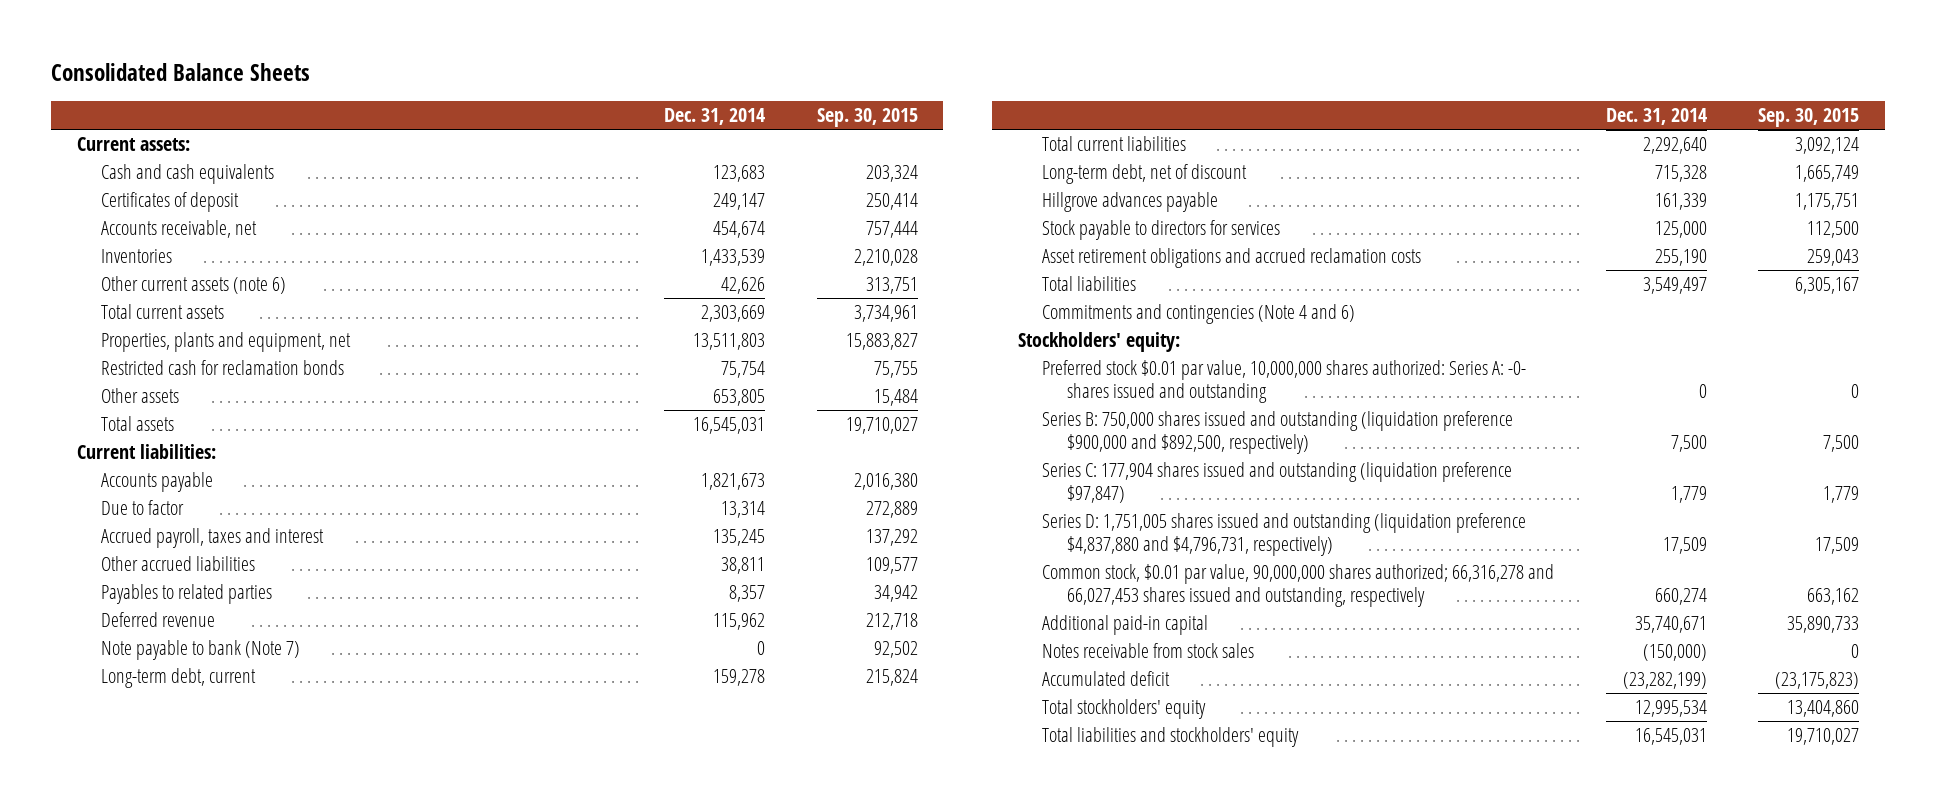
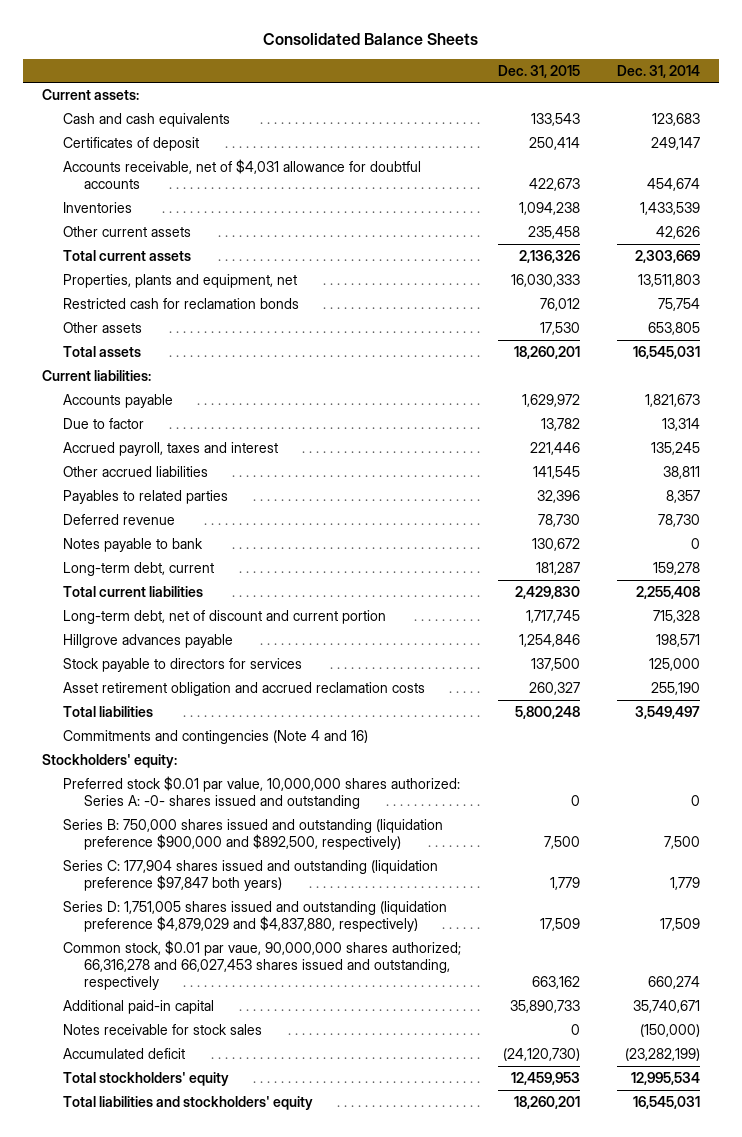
- | Dec. 31, 2014 | Sep. 30, 2015
+ | Dec. 31, 2015 | Dec. 31, 2014
- Accounts receivable, net | 454,674 | 757,444
+ Accounts receivable, net of $4,031 allowance for doubtful accounts | 422,673 | 454,674
- Other current assets (note 6) | 42,626 | 313,751
+ Other current assets | 235,458 | 42,626
- Deferred revenue | 115,962 | 212,718
- Note payable to bank (Note 7) | 0 | 92,502
+ Deferred revenue | 78,730 | 78,730
+ Notes payable to bank | 130,672 | 0
- Total current liabilities | 2,292,640 | 3,092,124
- Long-term debt, net of discount | 715,328 | 1,665,749
- Hillgrove advances payable | 161,339 | 1,175,751
+ Total current liabilities | 2,429,830 | 2,255,408
+ Long-term debt, net of discount and current portion | 1,717,745 | 715,328
+ Hillgrove advances payable | 1,254,846 | 198,571
- Asset retirement obligations and accrued reclamation costs | 255,190 | 259,043
+ Asset retirement obligation and accrued reclamation costs | 260,327 | 255,190
- Commitments and contingencies (Note 4 and 6)
+ Commitments and contingencies (Note 4 and 16)
- Series C: 177,904 shares issued and outstanding (liquidation preference $97,847) | 1,779 | 1,779
- Series D: 1,751,005 shares issued and outstanding (liquidation preference $4,837,880 and $4,796,731, respectively) | 17,509 | 17,509
- Common stock, $0.01 par value, 90,000,000 shares authorized; 66,316,278 and 66,027,453 shares issued and outstanding, respectively | 660,274 | 663,162
+ Series C: 177,904 shares issued and outstanding (liquidation preference $97,847 both years) | 1,779 | 1,779
+ Series D: 1,751,005 shares issued and outstanding (liquidation preference $4,879,029 and $4,837,880, respectively) | 17,509 | 17,509
+ Common stock, $0.01 par vaue, 90,000,000 shares authorized; 66,316,278 and 66,027,453 shares issued and outstanding, respectively | 663,162 | 660,274
- Notes receivable from stock sales | (150,000) | 0
+ Notes receivable for stock sales | 0 | (150,000)

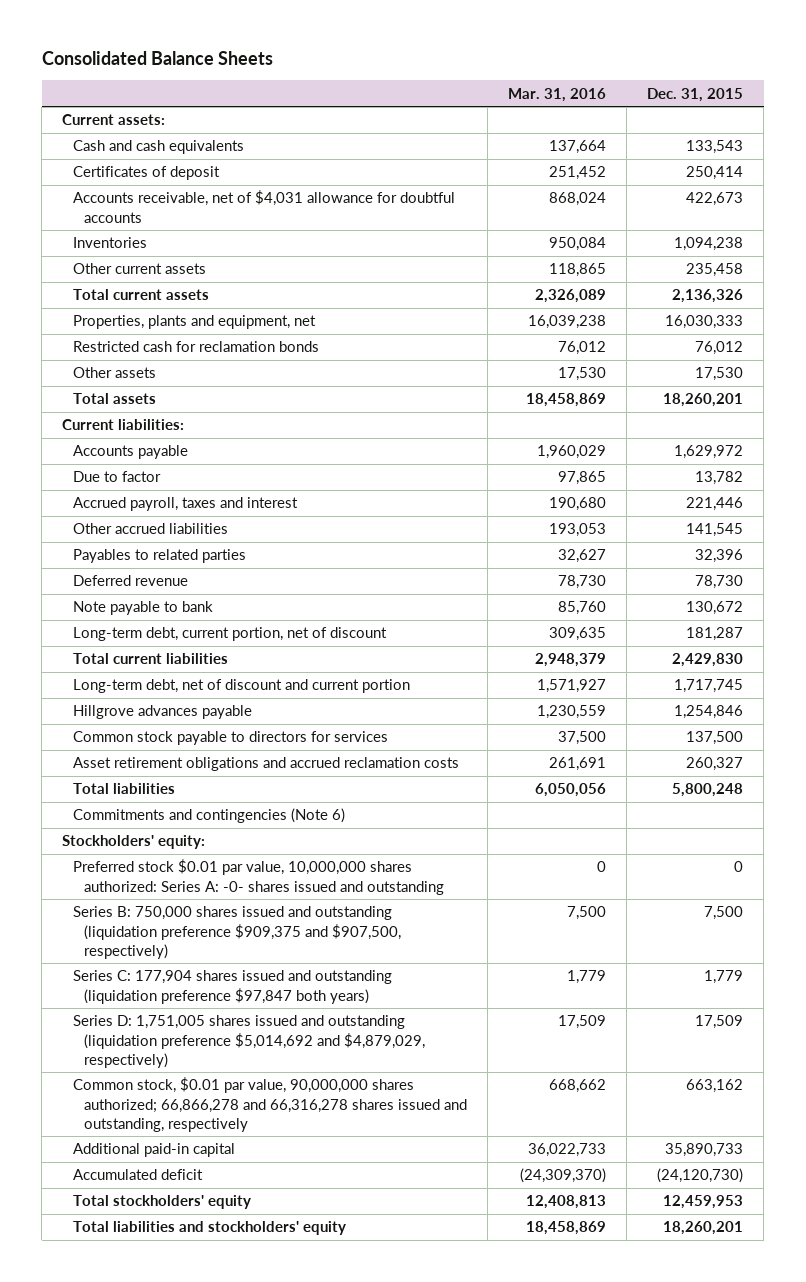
- | Dec. 31, 2015 | Dec. 31, 2014
+ | Mar. 31, 2016 | Dec. 31, 2015
- Notes payable to bank | 130,672 | 0
- Long-term debt, current | 181,287 | 159,278
+ Note payable to bank | 85,760 | 130,672
+ Long-term debt, current portion, net of discount | 309,635 | 181,287
- Stock payable to directors for services | 137,500 | 125,000
- Asset retirement obligation and accrued reclamation costs | 260,327 | 255,190
+ Common stock payable to directors for services | 37,500 | 137,500
+ Asset retirement obligations and accrued reclamation costs | 261,691 | 260,327
- Commitments and contingencies (Note 4 and 16)
+ Commitments and contingencies (Note 6)
- Series B: 750,000 shares issued and outstanding (liquidation preference $900,000 and $892,500, respectively) | 7,500 | 7,500
+ Series B: 750,000 shares issued and outstanding (liquidation preference $909,375 and $907,500, respectively) | 7,500 | 7,500
- Series D: 1,751,005 shares issued and outstanding (liquidation preference $4,879,029 and $4,837,880, respectively) | 17,509 | 17,509
- Common stock, $0.01 par vaue, 90,000,000 shares authorized; 66,316,278 and 66,027,453 shares issued and outstanding, respectively | 663,162 | 660,274
+ Series D: 1,751,005 shares issued and outstanding (liquidation preference $5,014,692 and $4,879,029, respectively) | 17,509 | 17,509
+ Common stock, $0.01 par value, 90,000,000 shares authorized; 66,866,278 and 66,316,278 shares issued and outstanding, respectively | 668,662 | 663,162
- Notes receivable for stock sales | 0 | (150,000)

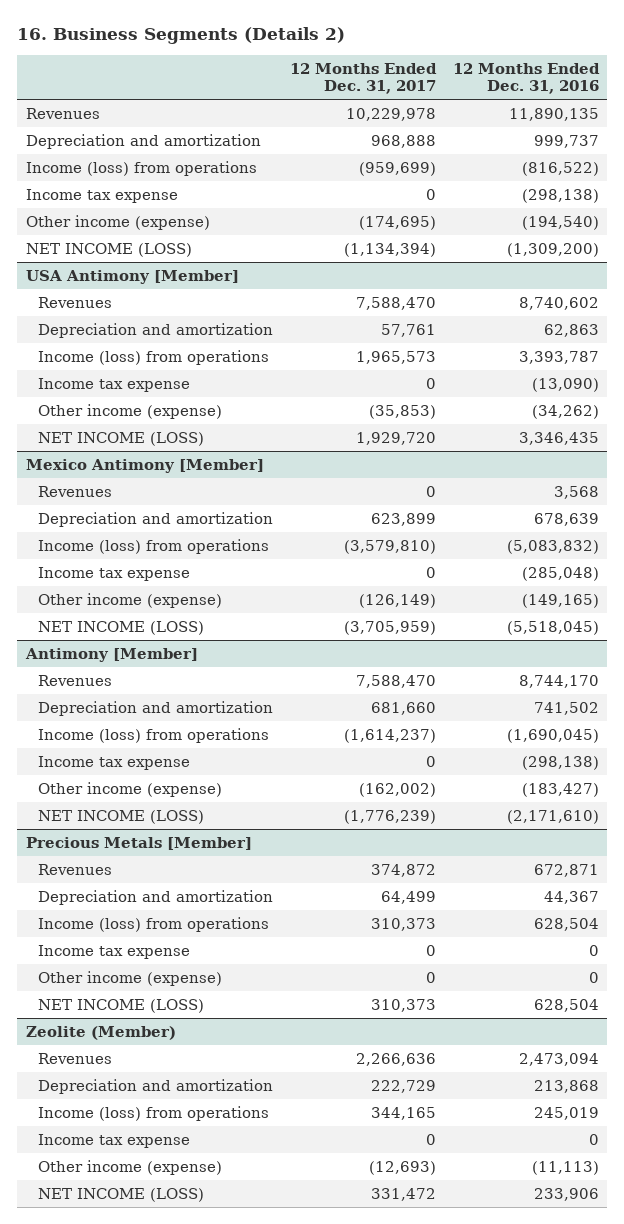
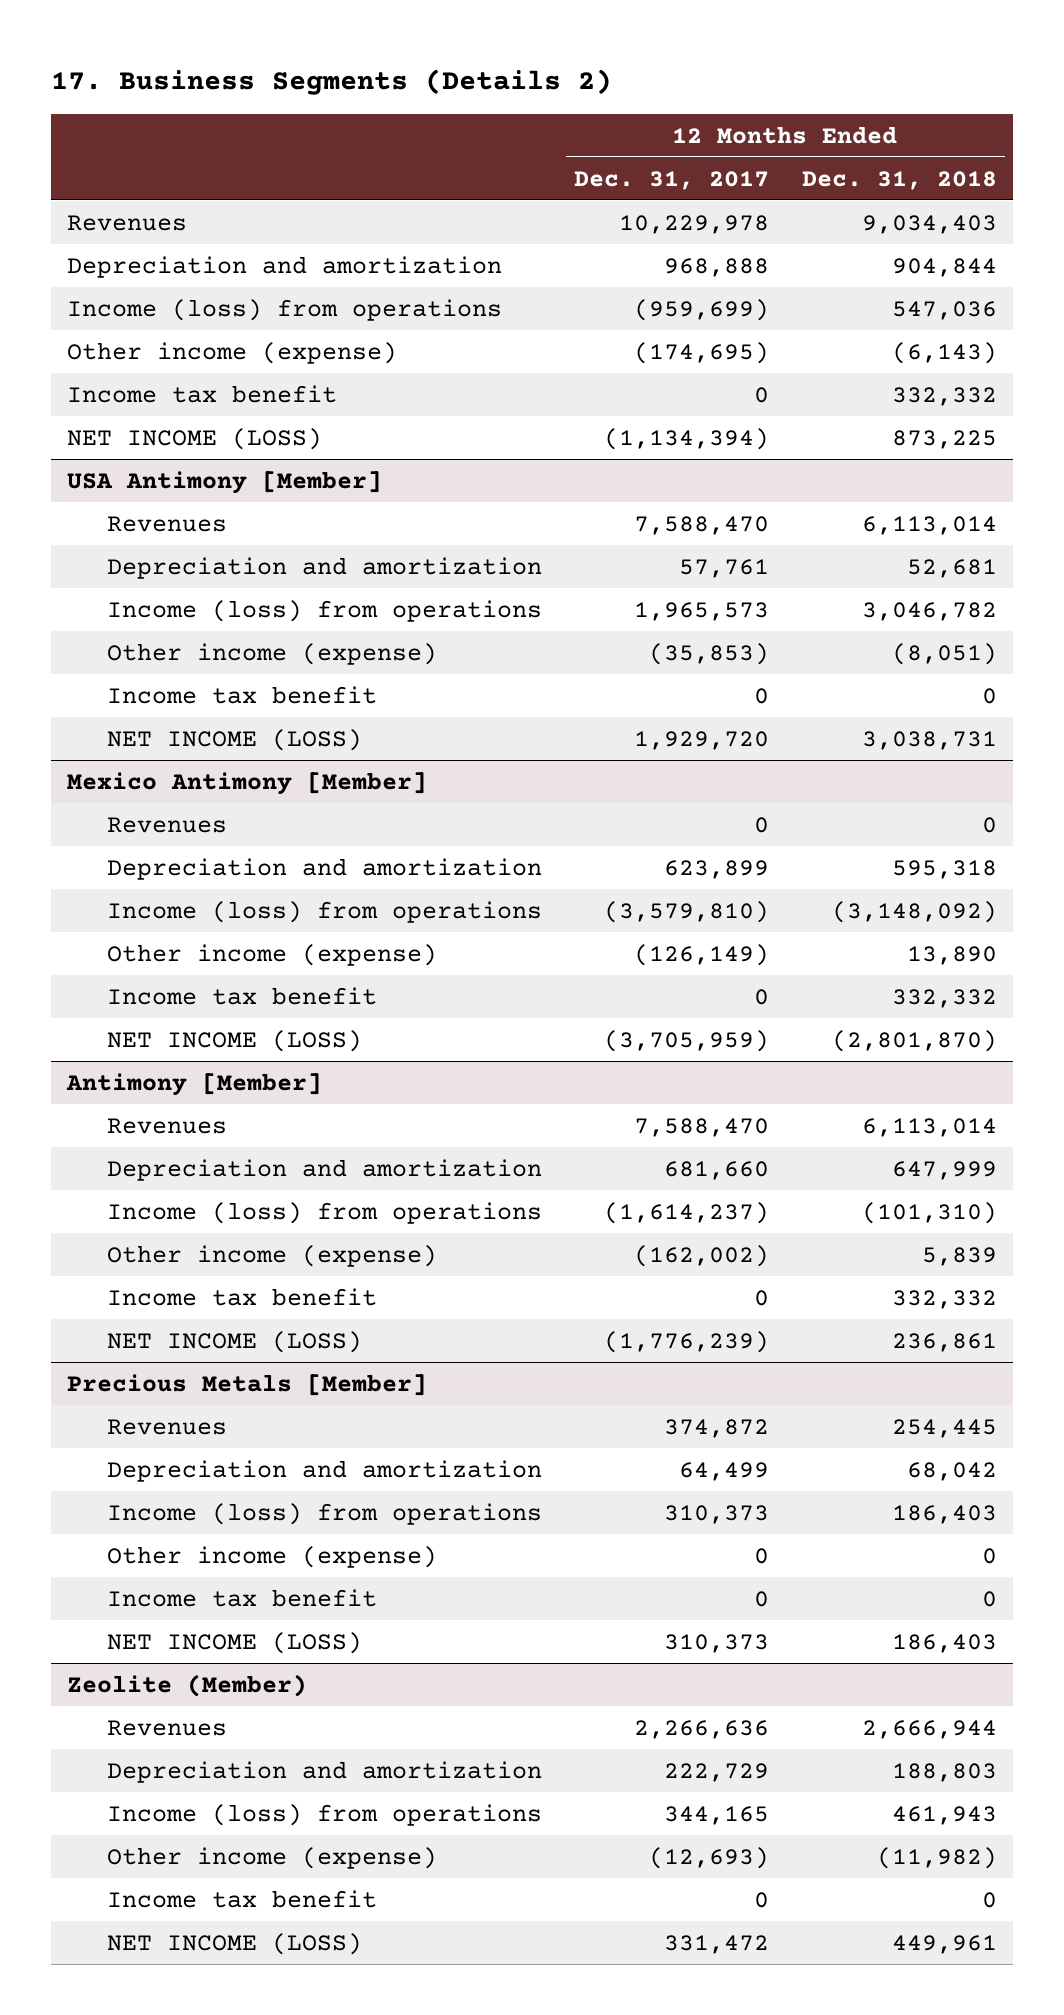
- 16. Business Segments (Details 2)
+ 17. Business Segments (Details 2)
- | 12 Months Ended Dec. 31, 2017 | 12 Months Ended Dec. 31, 2016
+ | 12 Months Ended Dec. 31, 2017 | 12 Months Ended Dec. 31, 2018
- Income tax expense | 0 | (298,138)
+ Income tax benefit | 0 | 332,332
@ USA Antimony [Member]
- Income tax expense | 0 | (13,090)
+ Income tax benefit | 0 | 0
@ Mexico Antimony [Member]
- Income tax expense | 0 | (285,048)
+ Income tax benefit | 0 | 332,332
@ Antimony [Member]
- Income tax expense | 0 | (298,138)
+ Income tax benefit | 0 | 332,332
@ Precious Metals [Member]
- Income tax expense | 0 | 0
+ Income tax benefit | 0 | 0
@ Zeolite (Member)
- Income tax expense | 0 | 0
+ Income tax benefit | 0 | 0

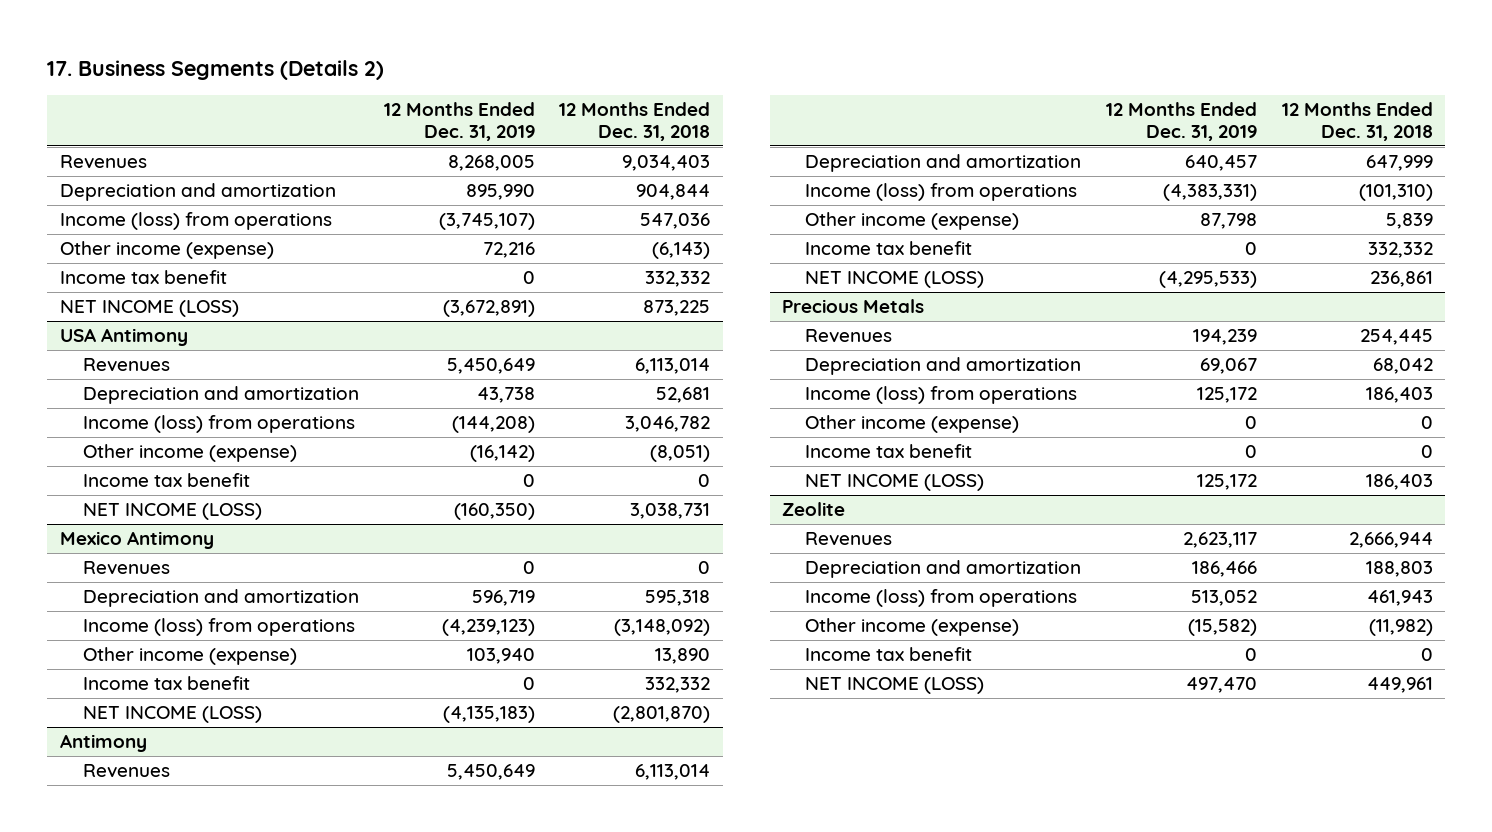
- | 12 Months Ended Dec. 31, 2017 | 12 Months Ended Dec. 31, 2018
+ | 12 Months Ended Dec. 31, 2019 | 12 Months Ended Dec. 31, 2018
- USA Antimony [Member]
+ USA Antimony
- Mexico Antimony [Member]
+ Mexico Antimony
- Antimony [Member]
+ Antimony
- Precious Metals [Member]
+ Precious Metals
- Zeolite (Member)
+ Zeolite

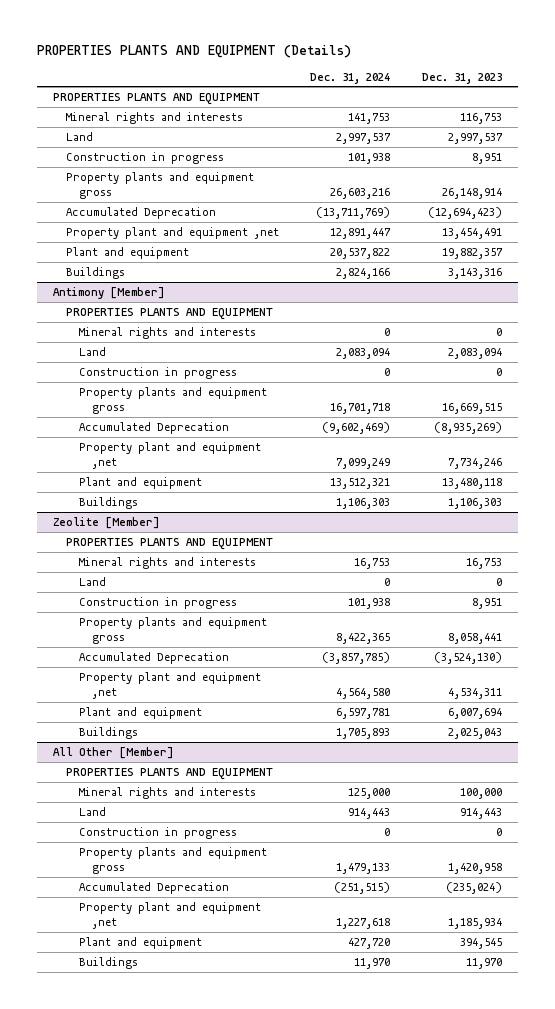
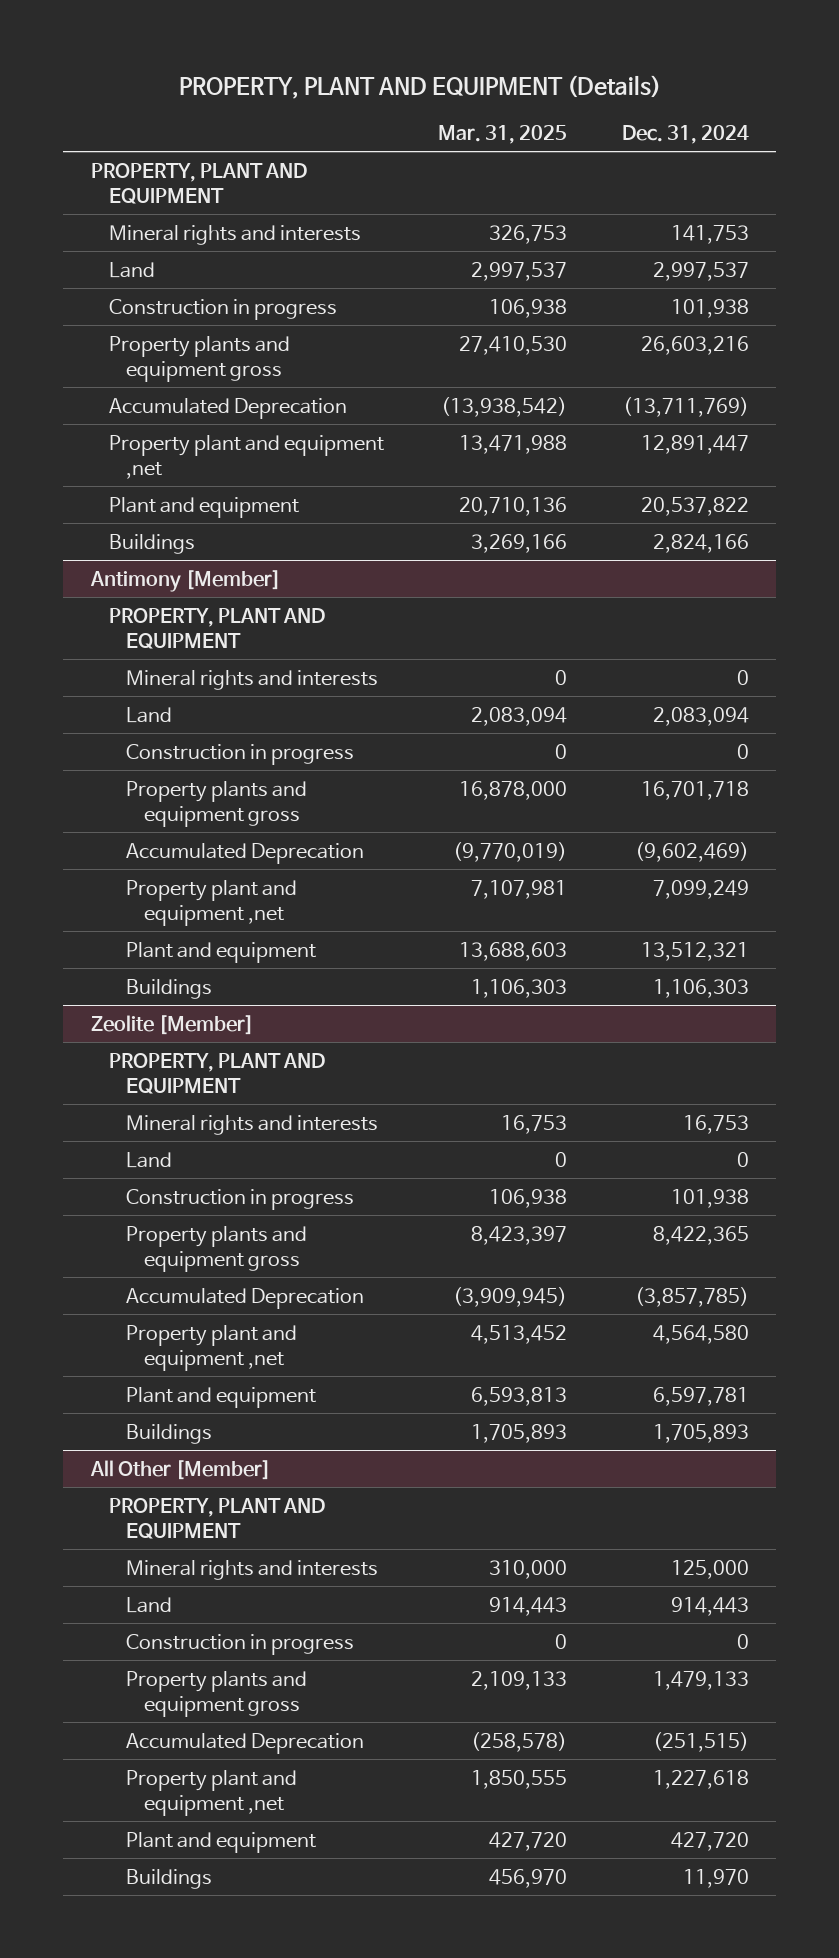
- PROPERTIES PLANTS AND EQUIPMENT (Details)
+ PROPERTY, PLANT AND EQUIPMENT (Details)
- | Dec. 31, 2024 | Dec. 31, 2023
+ | Mar. 31, 2025 | Dec. 31, 2024
- PROPERTIES PLANTS AND EQUIPMENT
+ PROPERTY, PLANT AND EQUIPMENT
@ Antimony [Member]
- PROPERTIES PLANTS AND EQUIPMENT
+ PROPERTY, PLANT AND EQUIPMENT
@ Zeolite [Member]
- PROPERTIES PLANTS AND EQUIPMENT
+ PROPERTY, PLANT AND EQUIPMENT
@ All Other [Member]
- PROPERTIES PLANTS AND EQUIPMENT
+ PROPERTY, PLANT AND EQUIPMENT

